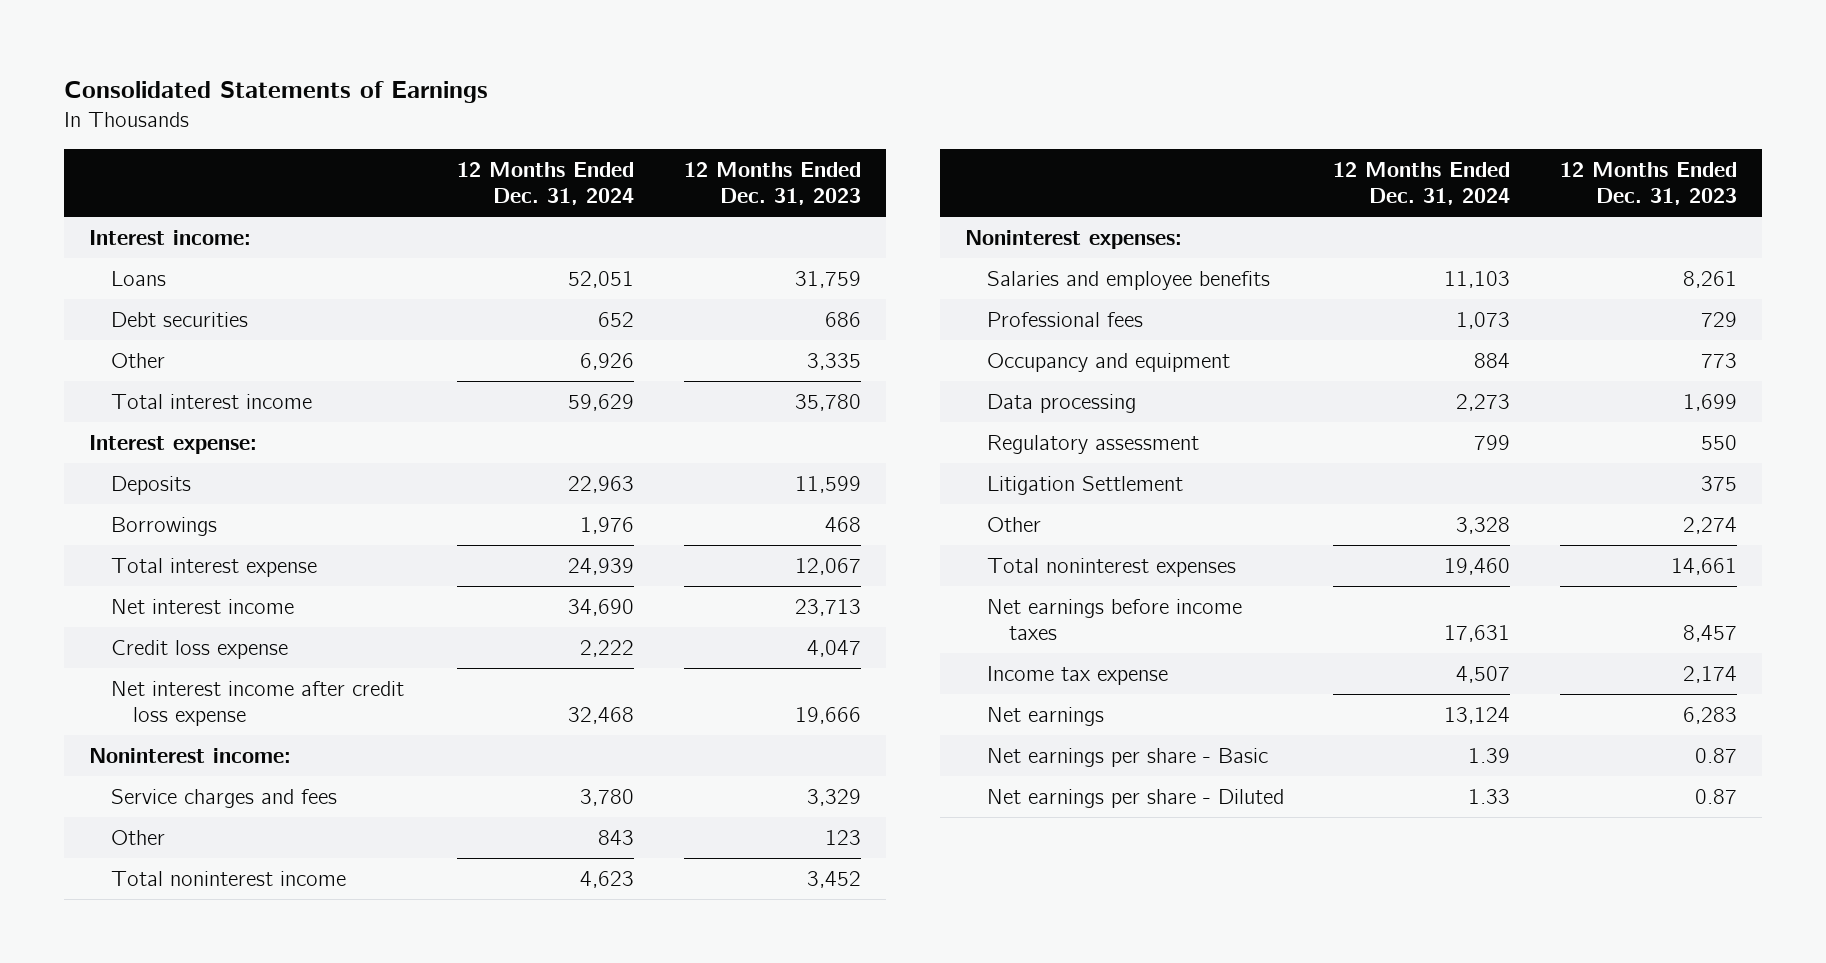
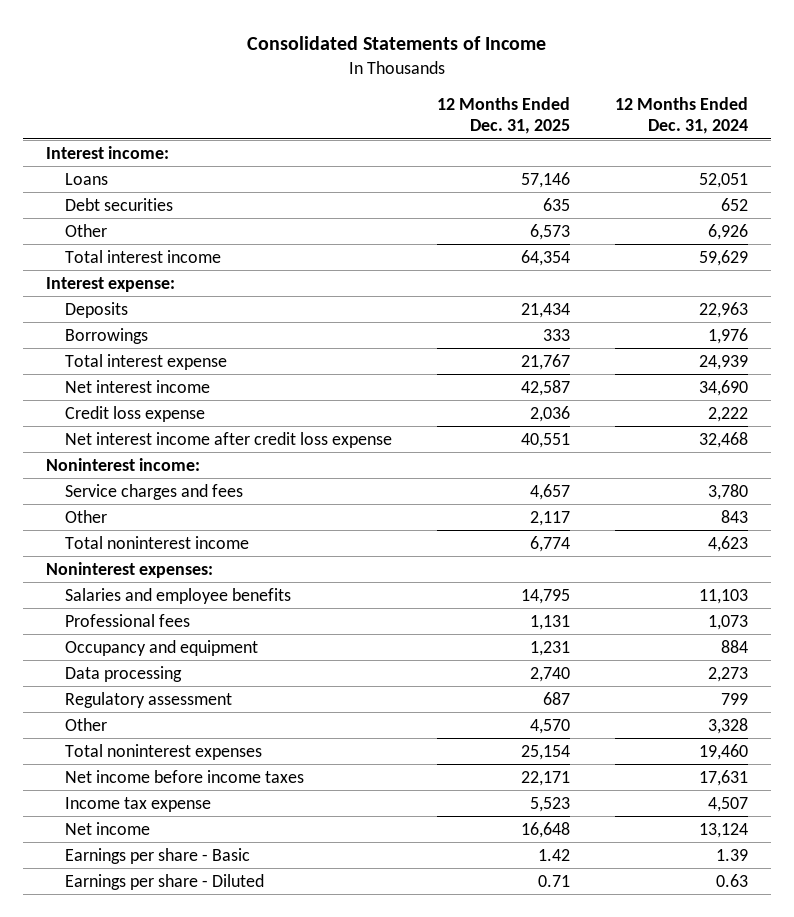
- Consolidated Statements of Earnings
+ Consolidated Statements of Income
- | 12 Months Ended Dec. 31, 2024 | 12 Months Ended Dec. 31, 2023
+ | 12 Months Ended Dec. 31, 2025 | 12 Months Ended Dec. 31, 2024
- Litigation Settlement | | 375
- Net earnings before income taxes | 17,631 | 8,457
+ Net income before income taxes | 22,171 | 17,631
- Net earnings | 13,124 | 6,283
- Net earnings per share - Basic | 1.39 | 0.87
- Net earnings per share - Diluted | 1.33 | 0.87
+ Net income | 16,648 | 13,124
+ Earnings per share - Basic | 1.42 | 1.39
+ Earnings per share - Diluted | 0.71 | 0.63

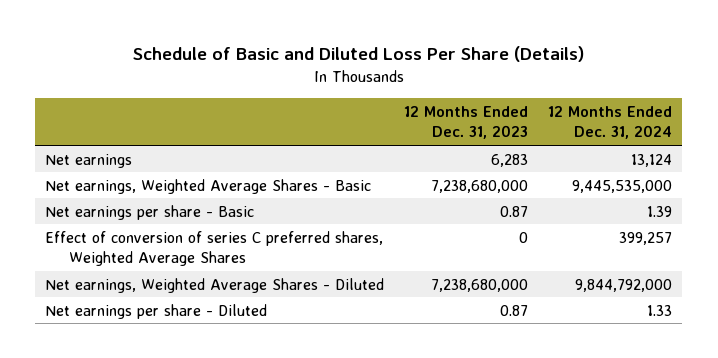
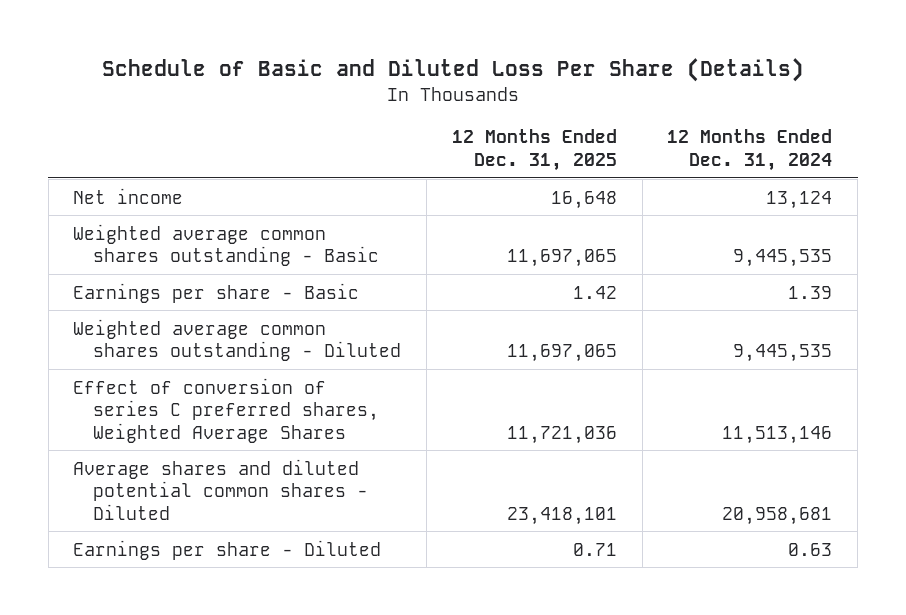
- | 12 Months Ended Dec. 31, 2023 | 12 Months Ended Dec. 31, 2024
+ | 12 Months Ended Dec. 31, 2025 | 12 Months Ended Dec. 31, 2024
- Net earnings | 6,283 | 13,124
- Net earnings, Weighted Average Shares - Basic | 7,238,680,000 | 9,445,535,000
- Net earnings per share - Basic | 0.87 | 1.39
- Effect of conversion of series C preferred shares, Weighted Average Shares | 0 | 399,257
- Net earnings, Weighted Average Shares - Diluted | 7,238,680,000 | 9,844,792,000
- Net earnings per share - Diluted | 0.87 | 1.33
+ Net income | 16,648 | 13,124
+ Weighted average common shares outstanding - Basic | 11,697,065 | 9,445,535
+ Earnings per share - Basic | 1.42 | 1.39
+ Weighted average common shares outstanding - Diluted | 11,697,065 | 9,445,535
+ Effect of conversion of series C preferred shares, Weighted Average Shares | 11,721,036 | 11,513,146
+ Average shares and diluted potential common shares - Diluted | 23,418,101 | 20,958,681
+ Earnings per share - Diluted | 0.71 | 0.63

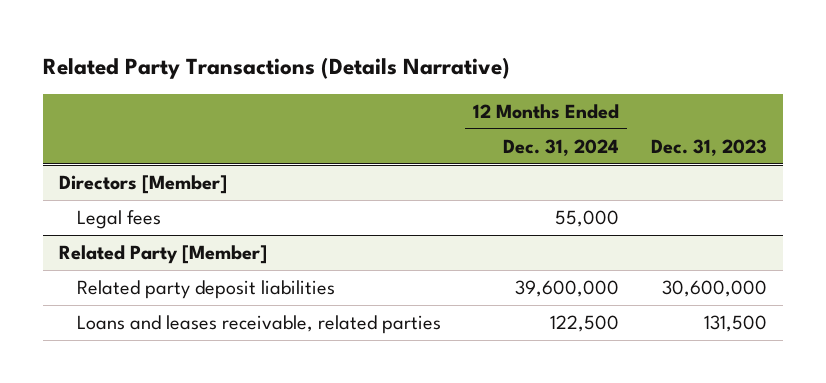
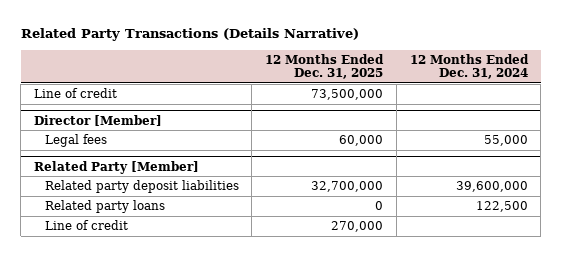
- | 12 Months Ended Dec. 31, 2024 | Dec. 31, 2023
+ | 12 Months Ended Dec. 31, 2025 | 12 Months Ended Dec. 31, 2024
- Directors [Member]
+ Line of credit | 73,500,000 |
+ Director [Member]
@ Related Party [Member]
- Loans and leases receivable, related parties | 122,500 | 131,500
+ Related party loans | 0 | 122,500
+ Line of credit | 270,000 |

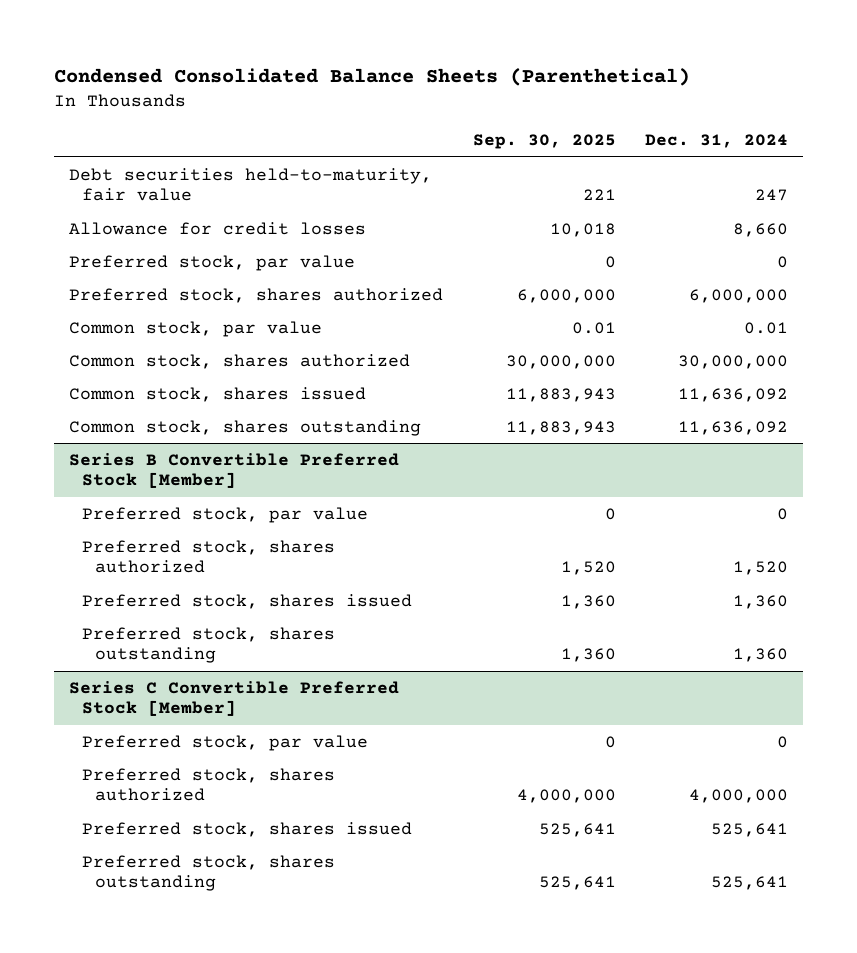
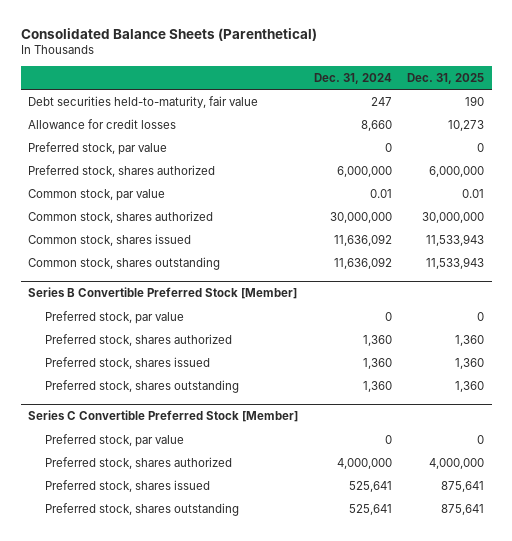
- Condensed Consolidated Balance Sheets (Parenthetical)
+ Consolidated Balance Sheets (Parenthetical)
- | Sep. 30, 2025 | Dec. 31, 2024
+ | Dec. 31, 2024 | Dec. 31, 2025
@ Series B Convertible Preferred Stock [Member]
- Preferred stock, shares authorized | 1,520 | 1,520
+ Preferred stock, shares authorized | 1,360 | 1,360

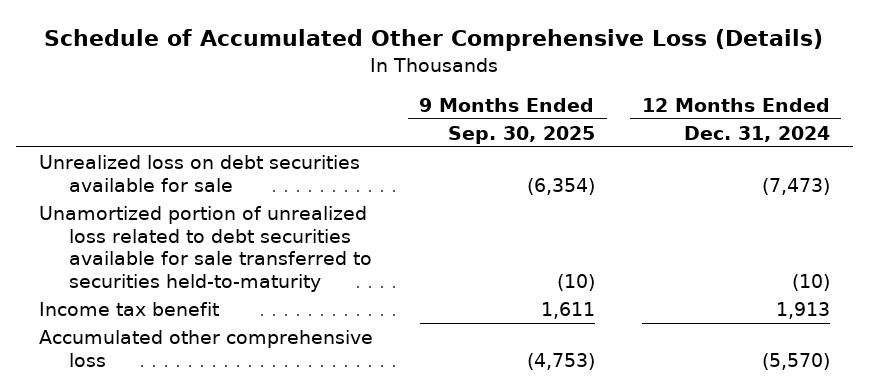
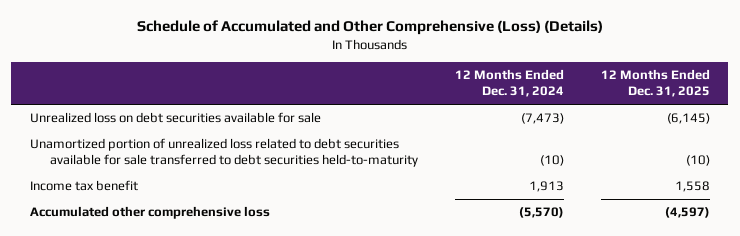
- Schedule of Accumulated Other Comprehensive Loss (Details)
+ Schedule of Accumulated and Other Comprehensive (Loss) (Details)
- | 9 Months Ended Sep. 30, 2025 | 12 Months Ended Dec. 31, 2024
+ | 12 Months Ended Dec. 31, 2024 | 12 Months Ended Dec. 31, 2025
- Unamortized portion of unrealized loss related to debt securities available for sale transferred to securities held-to-maturity | (10) | (10)
+ Unamortized portion of unrealized loss related to debt securities available for sale transferred to debt securities held-to-maturity | (10) | (10)

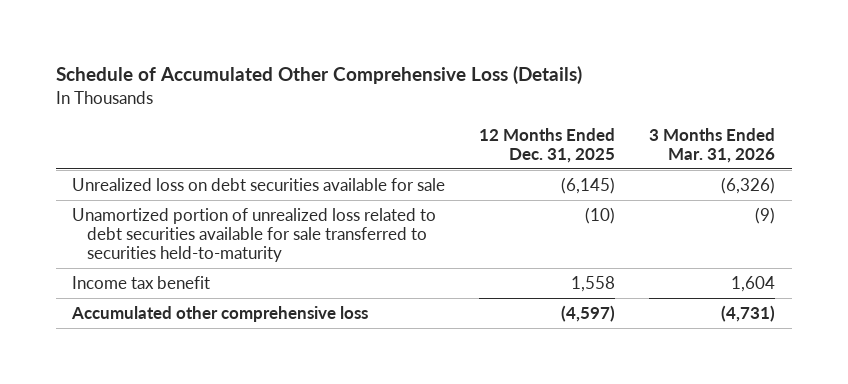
- Schedule of Accumulated and Other Comprehensive (Loss) (Details)
+ Schedule of Accumulated Other Comprehensive Loss (Details)
- | 12 Months Ended Dec. 31, 2024 | 12 Months Ended Dec. 31, 2025
+ | 12 Months Ended Dec. 31, 2025 | 3 Months Ended Mar. 31, 2026
- Unamortized portion of unrealized loss related to debt securities available for sale transferred to debt securities held-to-maturity | (10) | (10)
+ Unamortized portion of unrealized loss related to debt securities available for sale transferred to securities held-to-maturity | (10) | (9)

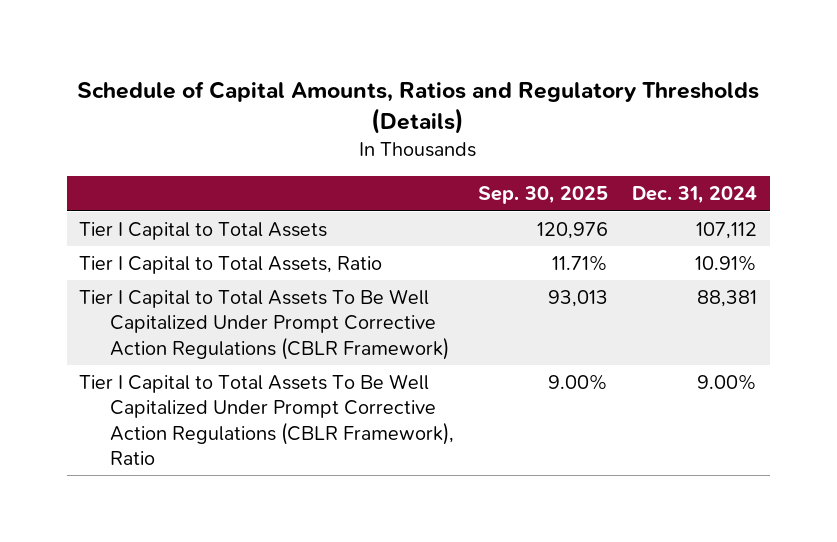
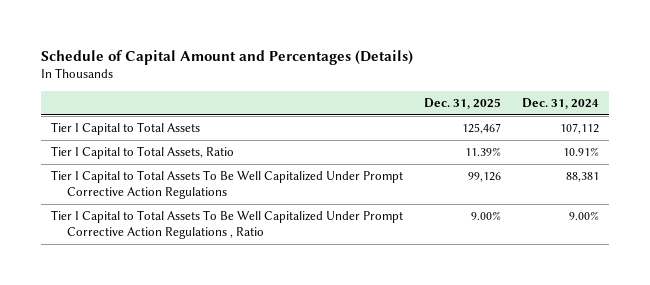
- Schedule of Capital Amounts, Ratios and Regulatory Thresholds (Details)
+ Schedule of Capital Amount and Percentages (Details)
- | Sep. 30, 2025 | Dec. 31, 2024
+ | Dec. 31, 2025 | Dec. 31, 2024
- Tier I Capital to Total Assets To Be Well Capitalized Under Prompt Corrective Action Regulations (CBLR Framework) | 93,013 | 88,381
- Tier I Capital to Total Assets To Be Well Capitalized Under Prompt Corrective Action Regulations (CBLR Framework), Ratio | 9.00% | 9.00%
+ Tier I Capital to Total Assets To Be Well Capitalized Under Prompt Corrective Action Regulations | 99,126 | 88,381
+ Tier I Capital to Total Assets To Be Well Capitalized Under Prompt Corrective Action Regulations , Ratio | 9.00% | 9.00%

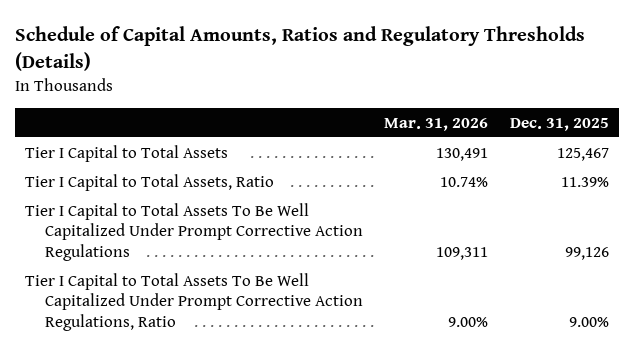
- Schedule of Capital Amount and Percentages (Details)
+ Schedule of Capital Amounts, Ratios and Regulatory Thresholds (Details)
- | Dec. 31, 2025 | Dec. 31, 2024
+ | Mar. 31, 2026 | Dec. 31, 2025
- Tier I Capital to Total Assets To Be Well Capitalized Under Prompt Corrective Action Regulations , Ratio | 9.00% | 9.00%
+ Tier I Capital to Total Assets To Be Well Capitalized Under Prompt Corrective Action Regulations, Ratio | 9.00% | 9.00%

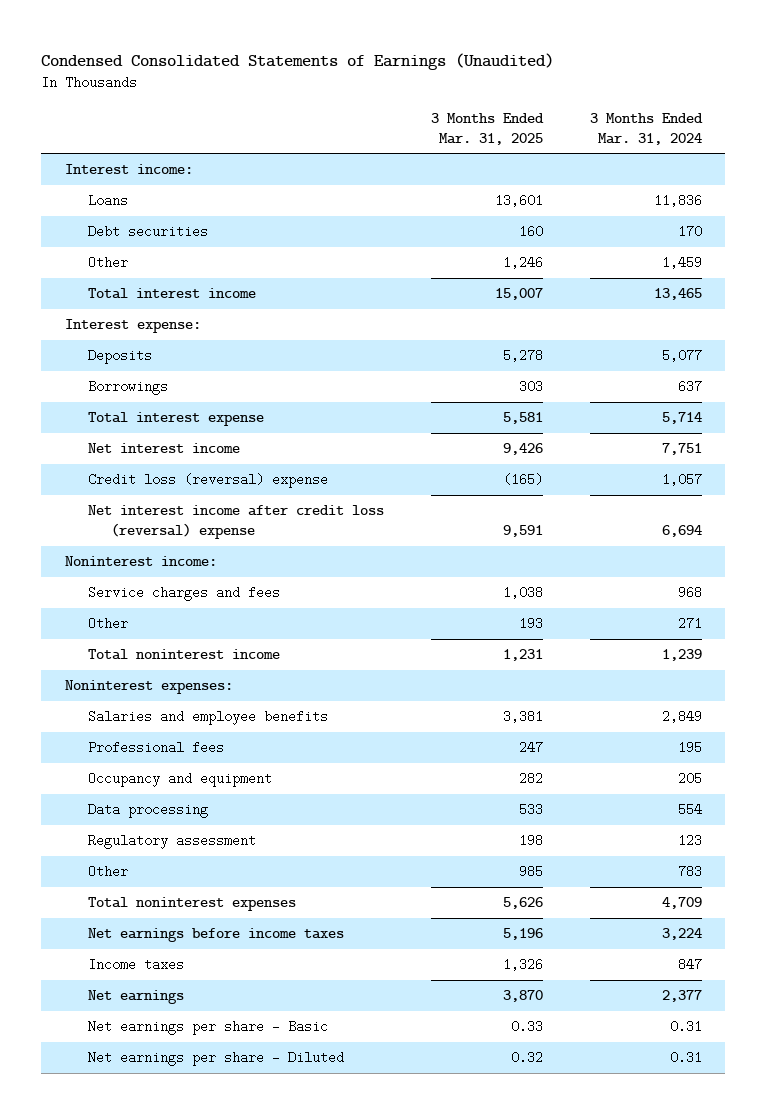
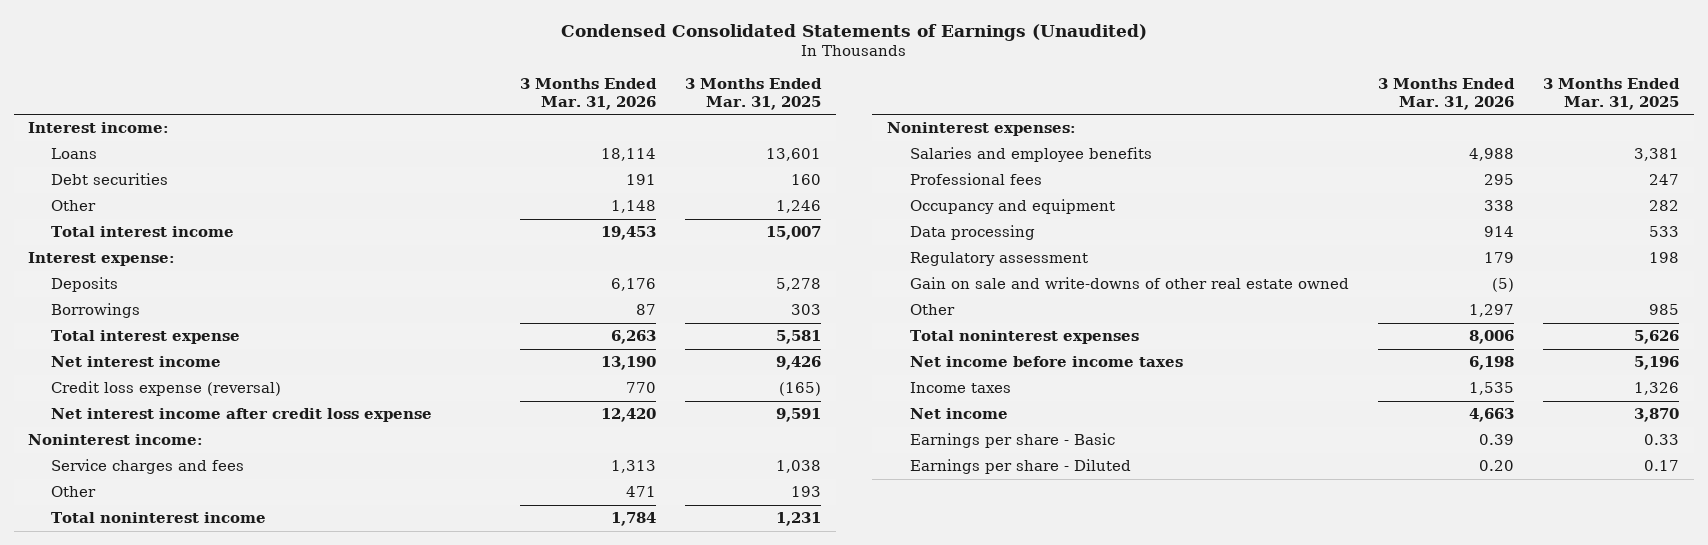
- | 3 Months Ended Mar. 31, 2025 | 3 Months Ended Mar. 31, 2024
+ | 3 Months Ended Mar. 31, 2026 | 3 Months Ended Mar. 31, 2025
- Credit loss (reversal) expense | (165) | 1,057
- Net interest income after credit loss (reversal) expense | 9,591 | 6,694
+ Credit loss expense (reversal) | 770 | (165)
+ Net interest income after credit loss expense | 12,420 | 9,591
+ Gain on sale and write-downs of other real estate owned | (5) |
- Net earnings before income taxes | 5,196 | 3,224
+ Net income before income taxes | 6,198 | 5,196
- Net earnings | 3,870 | 2,377
- Net earnings per share - Basic | 0.33 | 0.31
- Net earnings per share - Diluted | 0.32 | 0.31
+ Net income | 4,663 | 3,870
+ Earnings per share - Basic | 0.39 | 0.33
+ Earnings per share - Diluted | 0.20 | 0.17

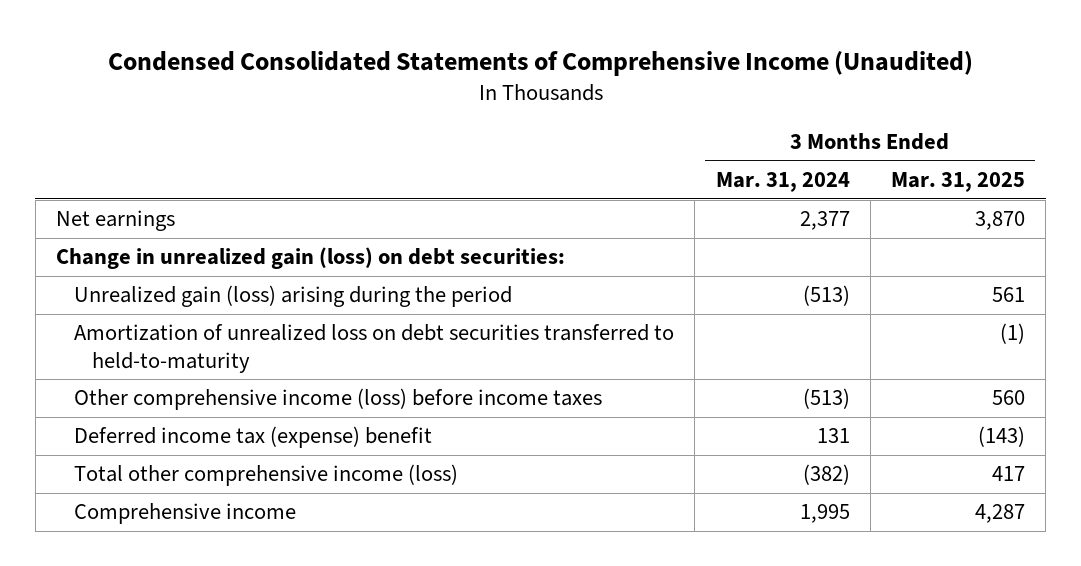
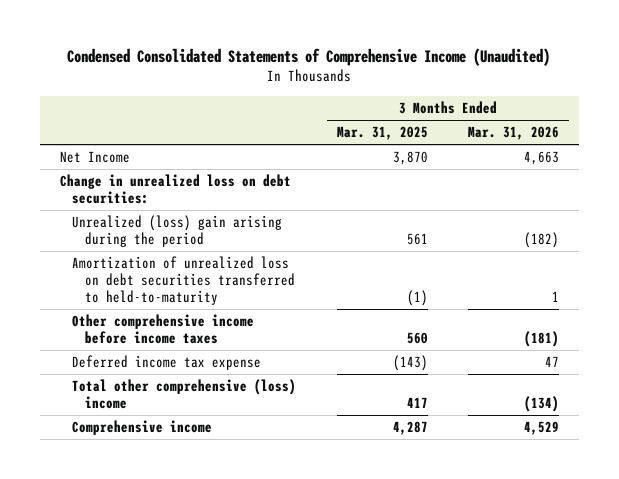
- | 3 Months Ended Mar. 31, 2024 | 3 Months Ended Mar. 31, 2025
+ | 3 Months Ended Mar. 31, 2025 | 3 Months Ended Mar. 31, 2026
- Net earnings | 2,377 | 3,870
- Change in unrealized gain (loss) on debt securities:
- Unrealized gain (loss) arising during the period | (513) | 561
+ Net Income | 3,870 | 4,663
+ Change in unrealized loss on debt securities:
+ Unrealized (loss) gain arising during the period | 561 | (182)
- Other comprehensive income (loss) before income taxes | (513) | 560
- Deferred income tax (expense) benefit | 131 | (143)
- Total other comprehensive income (loss) | (382) | 417
+ Other comprehensive income before income taxes | 560 | (181)
+ Deferred income tax expense | (143) | 47
+ Total other comprehensive (loss) income | 417 | (134)

